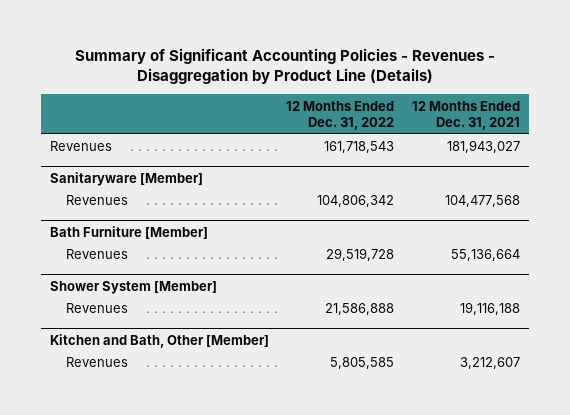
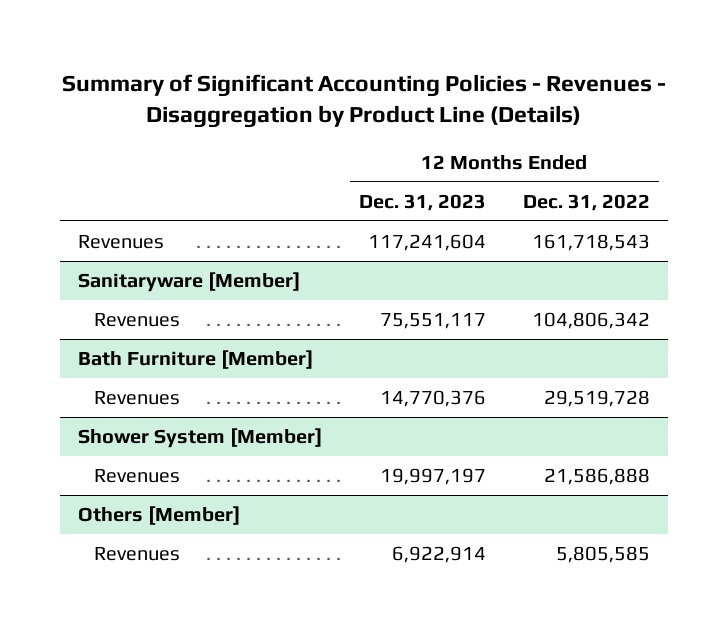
- | 12 Months Ended Dec. 31, 2022 | 12 Months Ended Dec. 31, 2021
+ | 12 Months Ended Dec. 31, 2023 | 12 Months Ended Dec. 31, 2022
- Kitchen and Bath, Other [Member]
+ Others [Member]

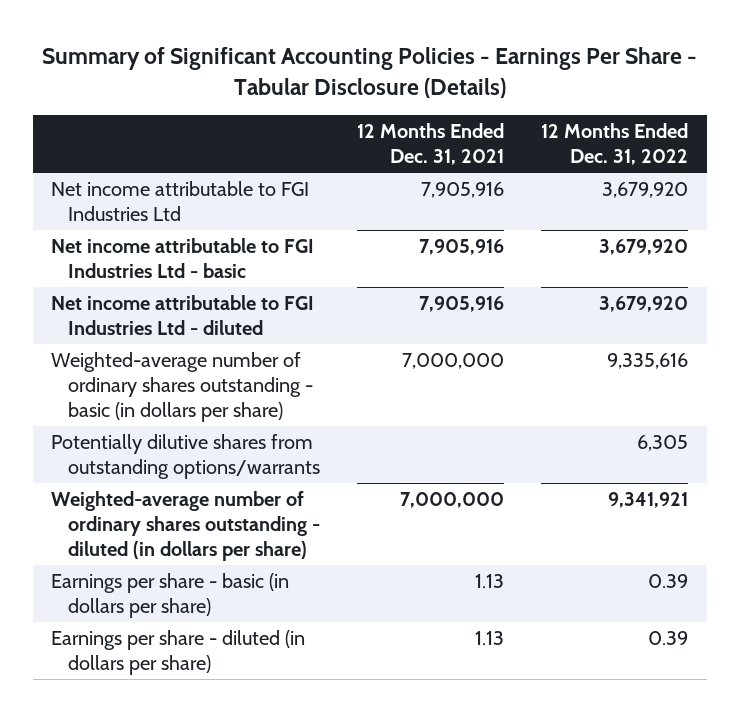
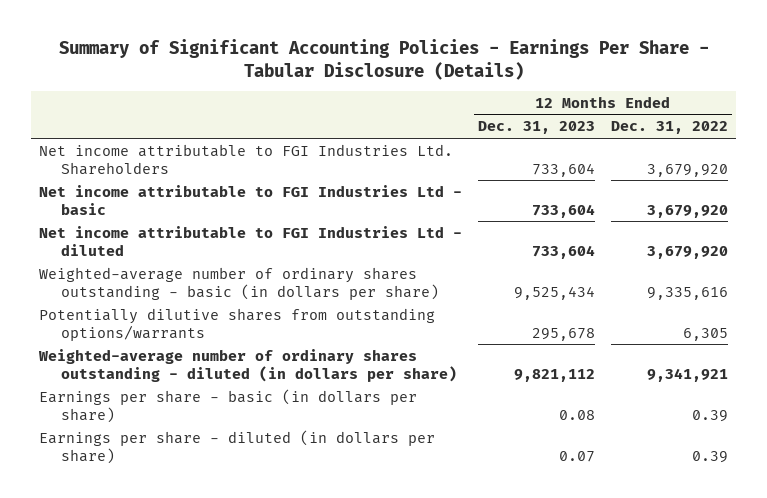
- | 12 Months Ended Dec. 31, 2021 | 12 Months Ended Dec. 31, 2022
+ | 12 Months Ended Dec. 31, 2023 | 12 Months Ended Dec. 31, 2022
- Net income attributable to FGI Industries Ltd | 7,905,916 | 3,679,920
+ Net income attributable to FGI Industries Ltd. Shareholders | 733,604 | 3,679,920

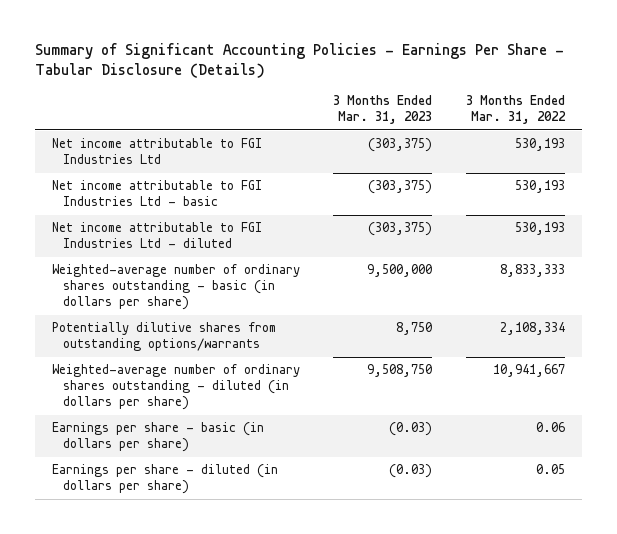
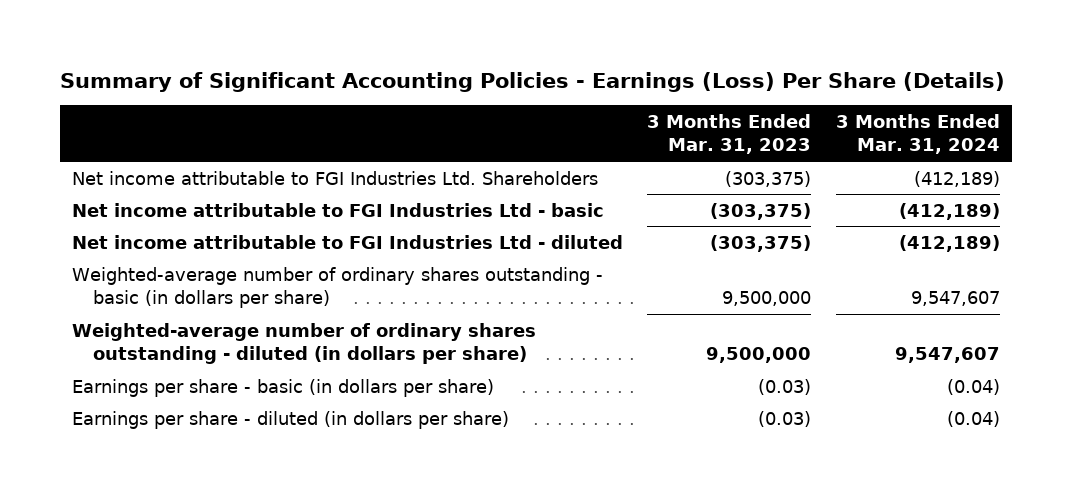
- Summary of Significant Accounting Policies - Earnings Per Share - Tabular Disclosure (Details)
+ Summary of Significant Accounting Policies - Earnings (Loss) Per Share (Details)
- | 3 Months Ended Mar. 31, 2023 | 3 Months Ended Mar. 31, 2022
+ | 3 Months Ended Mar. 31, 2023 | 3 Months Ended Mar. 31, 2024
- Net income attributable to FGI Industries Ltd | (303,375) | 530,193
+ Net income attributable to FGI Industries Ltd. Shareholders | (303,375) | (412,189)
- Potentially dilutive shares from outstanding options/warrants | 8,750 | 2,108,334
- Weighted-average number of ordinary shares outstanding - diluted (in dollars per share) | 9,508,750 | 10,941,667
+ Weighted-average number of ordinary shares outstanding - diluted (in dollars per share) | 9,500,000 | 9,547,607

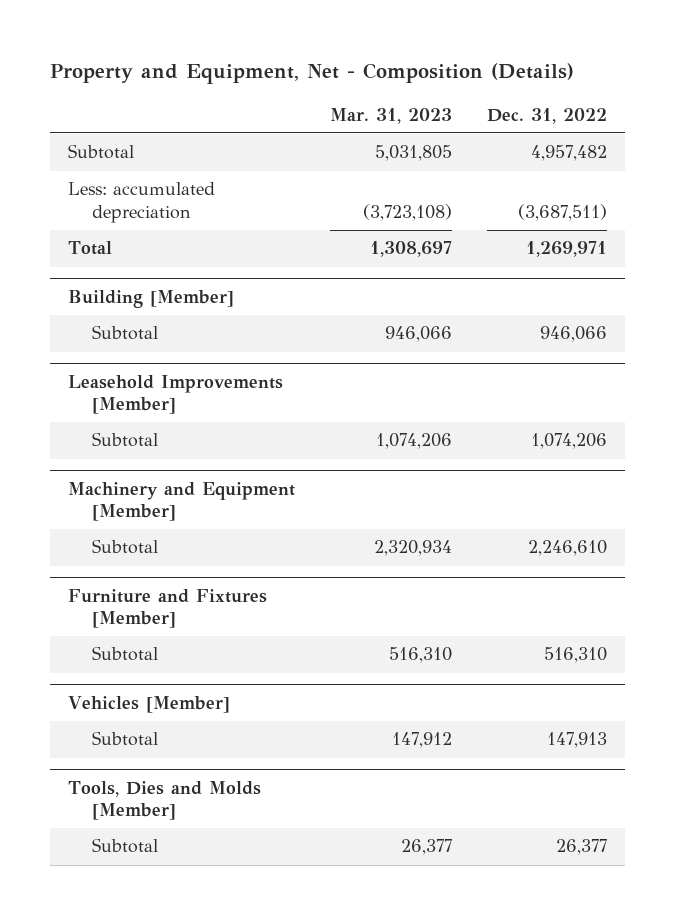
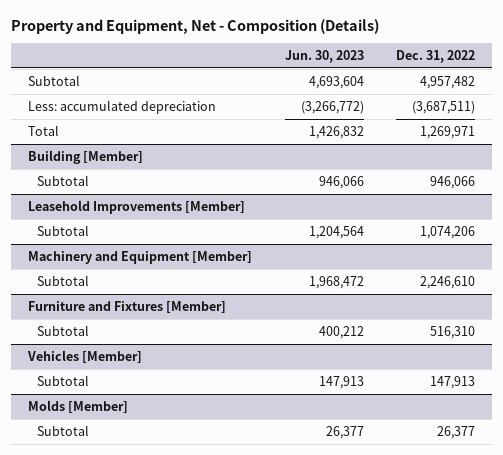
- | Mar. 31, 2023 | Dec. 31, 2022
+ | Jun. 30, 2023 | Dec. 31, 2022
- Tools, Dies and Molds [Member]
+ Molds [Member]

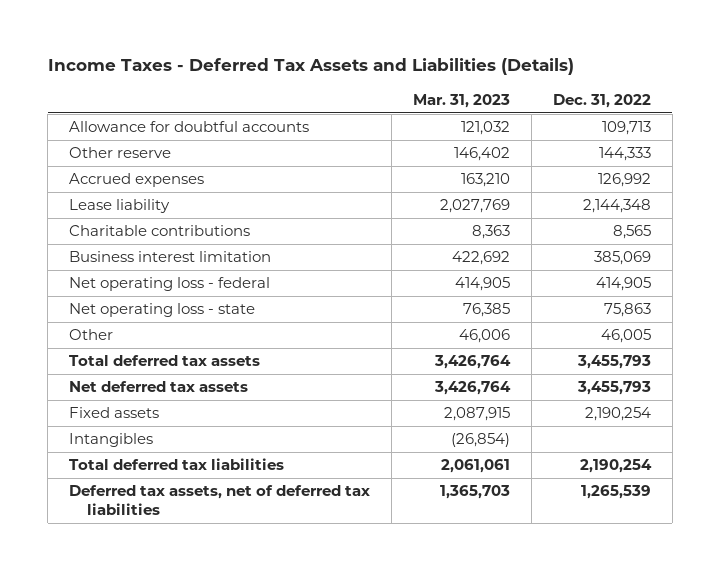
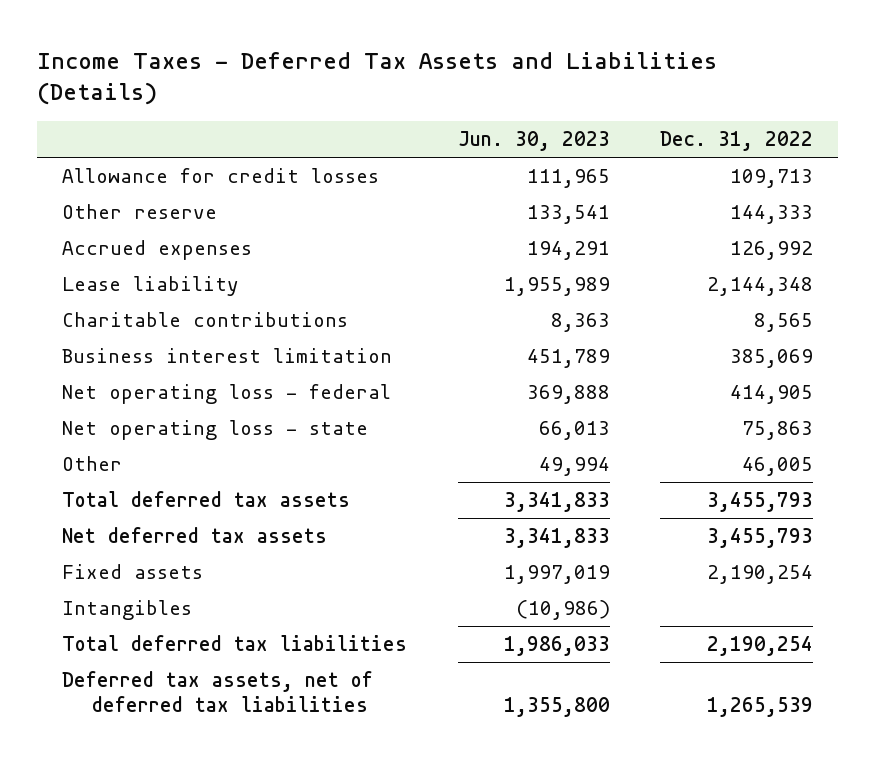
- | Mar. 31, 2023 | Dec. 31, 2022
+ | Jun. 30, 2023 | Dec. 31, 2022
- Allowance for doubtful accounts | 121,032 | 109,713
+ Allowance for credit losses | 111,965 | 109,713

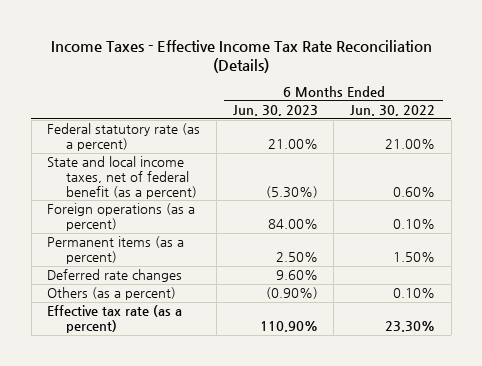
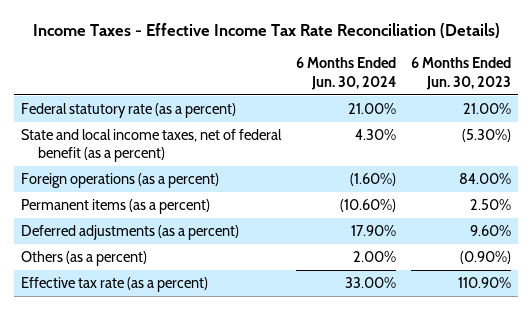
- | 6 Months Ended Jun. 30, 2023 | 6 Months Ended Jun. 30, 2022
+ | 6 Months Ended Jun. 30, 2024 | 6 Months Ended Jun. 30, 2023
- Deferred rate changes | 9.60% |
+ Deferred adjustments (as a percent) | 17.90% | 9.60%

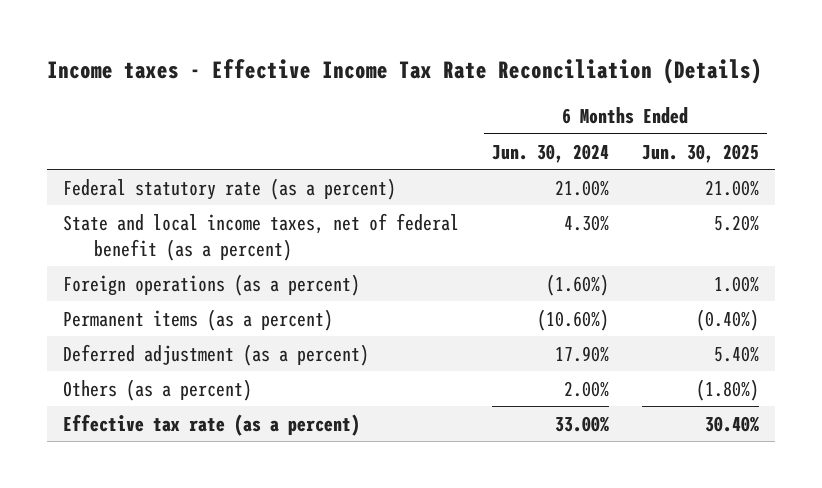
- Income Taxes - Effective Income Tax Rate Reconciliation (Details)
+ Income taxes - Effective Income Tax Rate Reconciliation (Details)
- | 6 Months Ended Jun. 30, 2024 | 6 Months Ended Jun. 30, 2023
+ | 6 Months Ended Jun. 30, 2024 | 6 Months Ended Jun. 30, 2025
- Deferred adjustments (as a percent) | 17.90% | 9.60%
+ Deferred adjustment (as a percent) | 17.90% | 5.40%

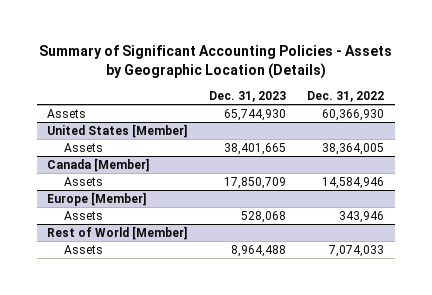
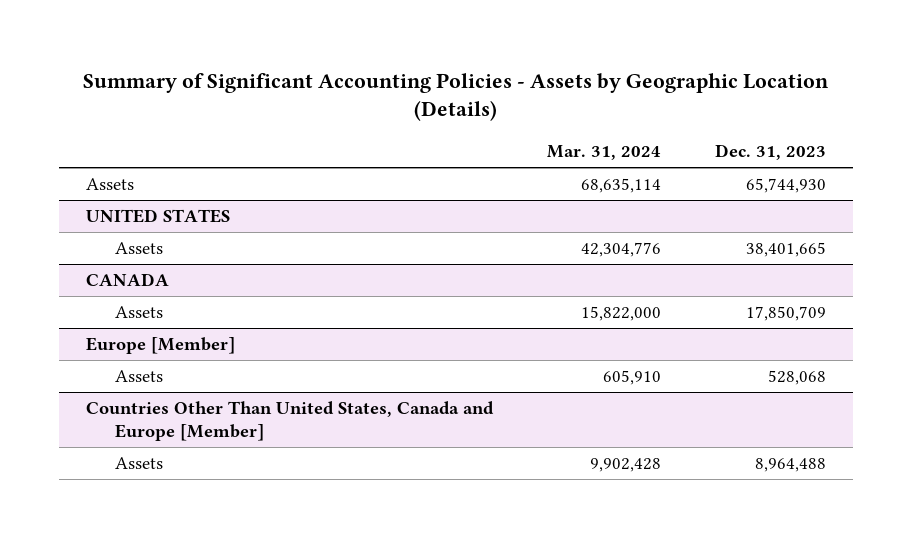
- | Dec. 31, 2023 | Dec. 31, 2022
+ | Mar. 31, 2024 | Dec. 31, 2023
- United States [Member]
+ UNITED STATES
- Canada [Member]
+ CANADA
- Rest of World [Member]
+ Countries Other Than United States, Canada and Europe [Member]

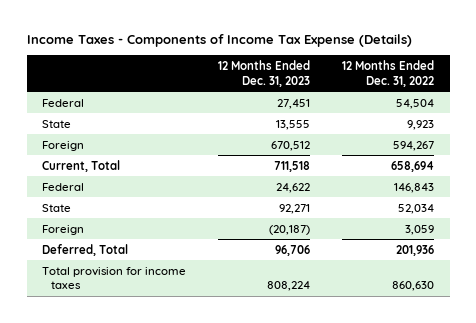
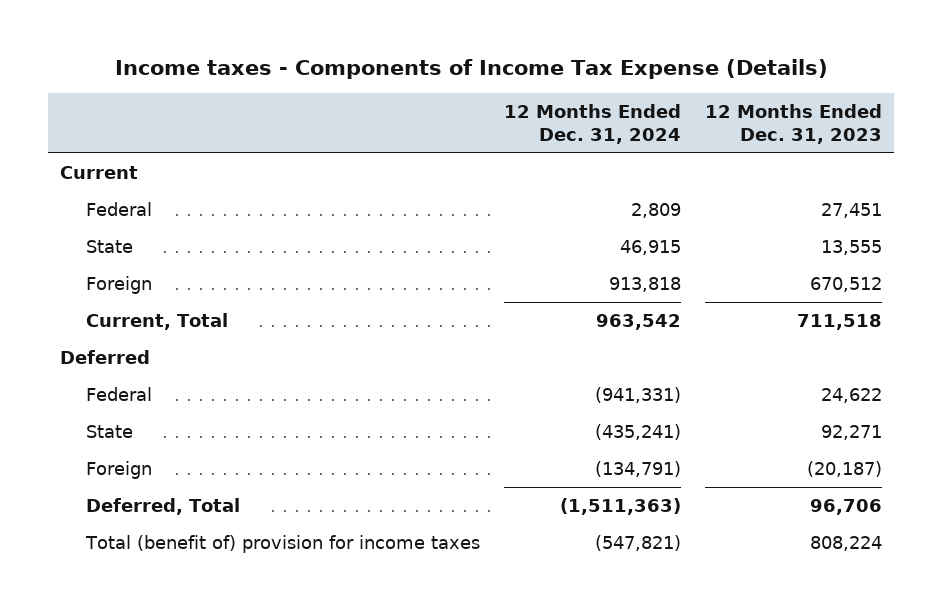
- Income Taxes - Components of Income Tax Expense (Details)
+ Income taxes - Components of Income Tax Expense (Details)
- | 12 Months Ended Dec. 31, 2023 | 12 Months Ended Dec. 31, 2022
+ | 12 Months Ended Dec. 31, 2024 | 12 Months Ended Dec. 31, 2023
+ Current
+ Deferred
- Total provision for income taxes | 808,224 | 860,630
+ Total (benefit of) provision for income taxes | (547,821) | 808,224

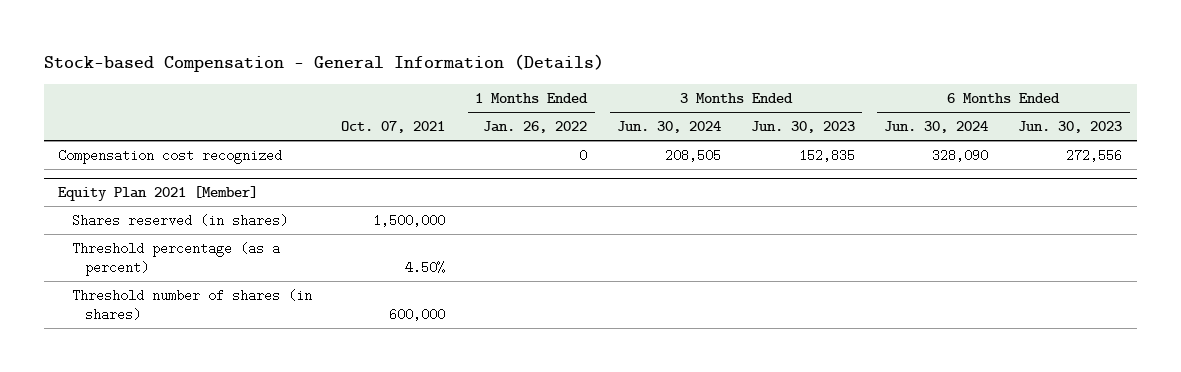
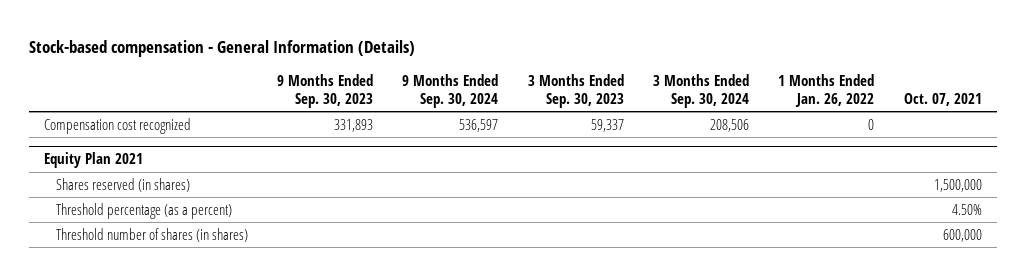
- Stock-based Compensation - General Information (Details)
+ Stock-based compensation - General Information (Details)
- | Oct. 07, 2021 | 1 Months Ended Jan. 26, 2022 | 3 Months Ended Jun. 30, 2024 | 3 Months Ended Jun. 30, 2023 | 6 Months Ended Jun. 30, 2024 | 6 Months Ended Jun. 30, 2023
+ | 9 Months Ended Sep. 30, 2023 | 9 Months Ended Sep. 30, 2024 | 3 Months Ended Sep. 30, 2023 | 3 Months Ended Sep. 30, 2024 | 1 Months Ended Jan. 26, 2022 | Oct. 07, 2021
- Equity Plan 2021 [Member]
+ Equity Plan 2021

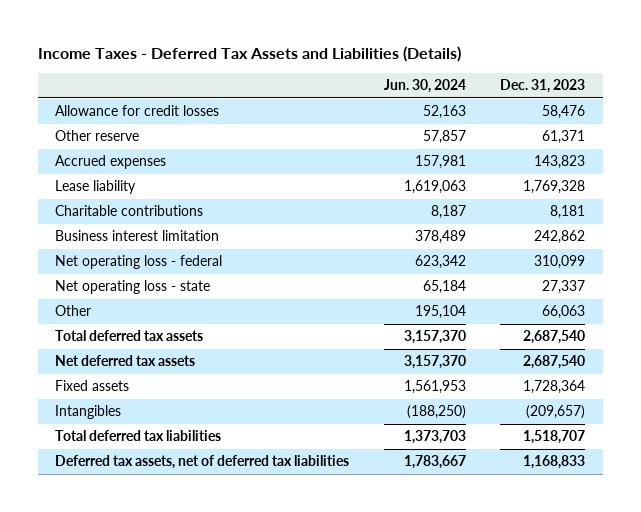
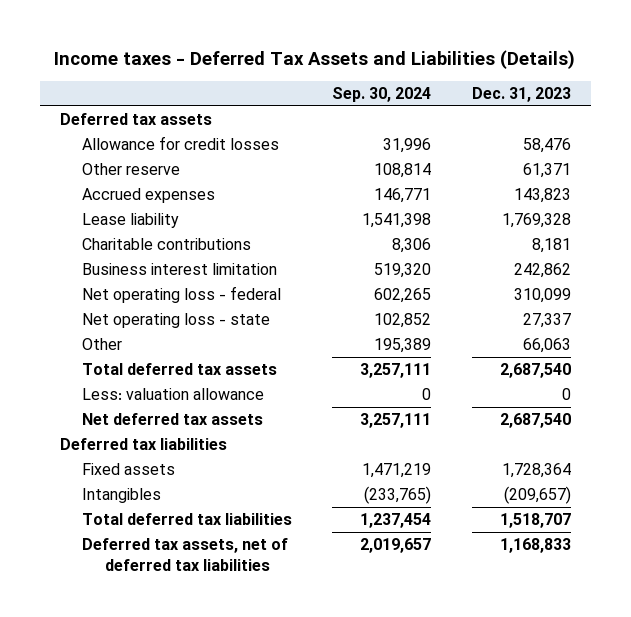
- Income Taxes - Deferred Tax Assets and Liabilities (Details)
+ Income taxes - Deferred Tax Assets and Liabilities (Details)
- | Jun. 30, 2024 | Dec. 31, 2023
+ | Sep. 30, 2024 | Dec. 31, 2023
+ Deferred tax assets
+ Less: valuation allowance | 0 | 0
+ Deferred tax liabilities

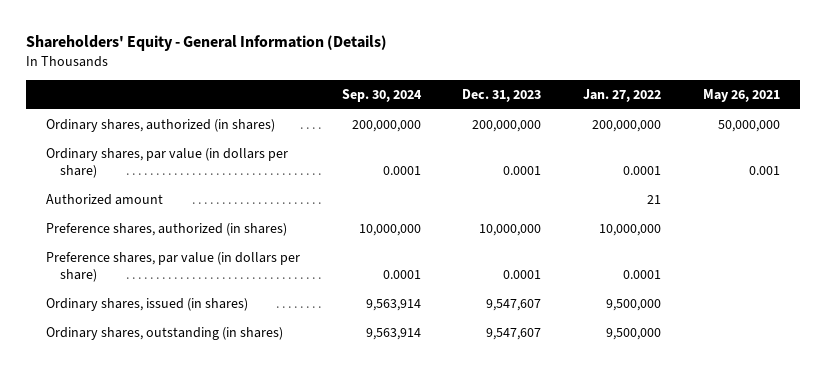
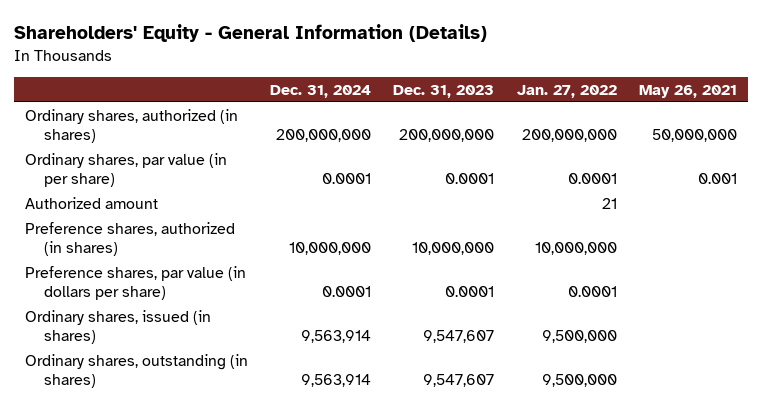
- | Sep. 30, 2024 | Dec. 31, 2023 | Jan. 27, 2022 | May 26, 2021
+ | Dec. 31, 2024 | Dec. 31, 2023 | Jan. 27, 2022 | May 26, 2021
- Ordinary shares, par value (in dollars per share) | 0.0001 | 0.0001 | 0.0001 | 0.001
+ Ordinary shares, par value (in per share) | 0.0001 | 0.0001 | 0.0001 | 0.001

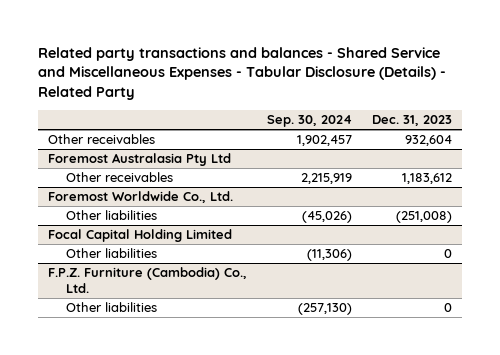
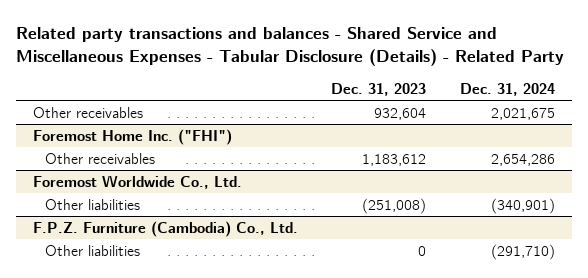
- | Sep. 30, 2024 | Dec. 31, 2023
+ | Dec. 31, 2023 | Dec. 31, 2024
- Foremost Australasia Pty Ltd
+ Foremost Home Inc. ("FHI")
- Focal Capital Holding Limited
- Other liabilities | (11,306) | 0

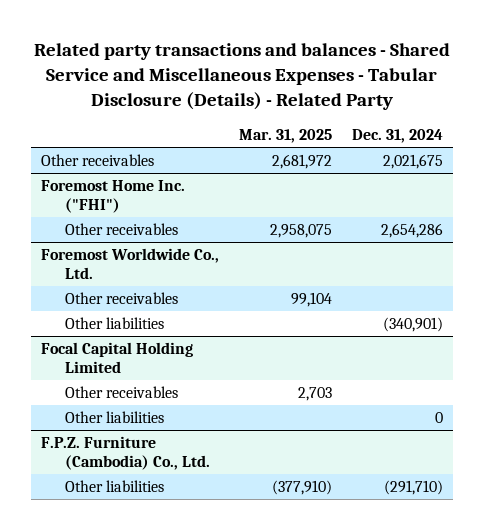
- | Dec. 31, 2023 | Dec. 31, 2024
+ | Mar. 31, 2025 | Dec. 31, 2024
@ Foremost Worldwide Co., Ltd.
+ Other receivables | 99,104 |
+ Focal Capital Holding Limited
+ Other receivables | 2,703 |
+ Other liabilities | | 0

